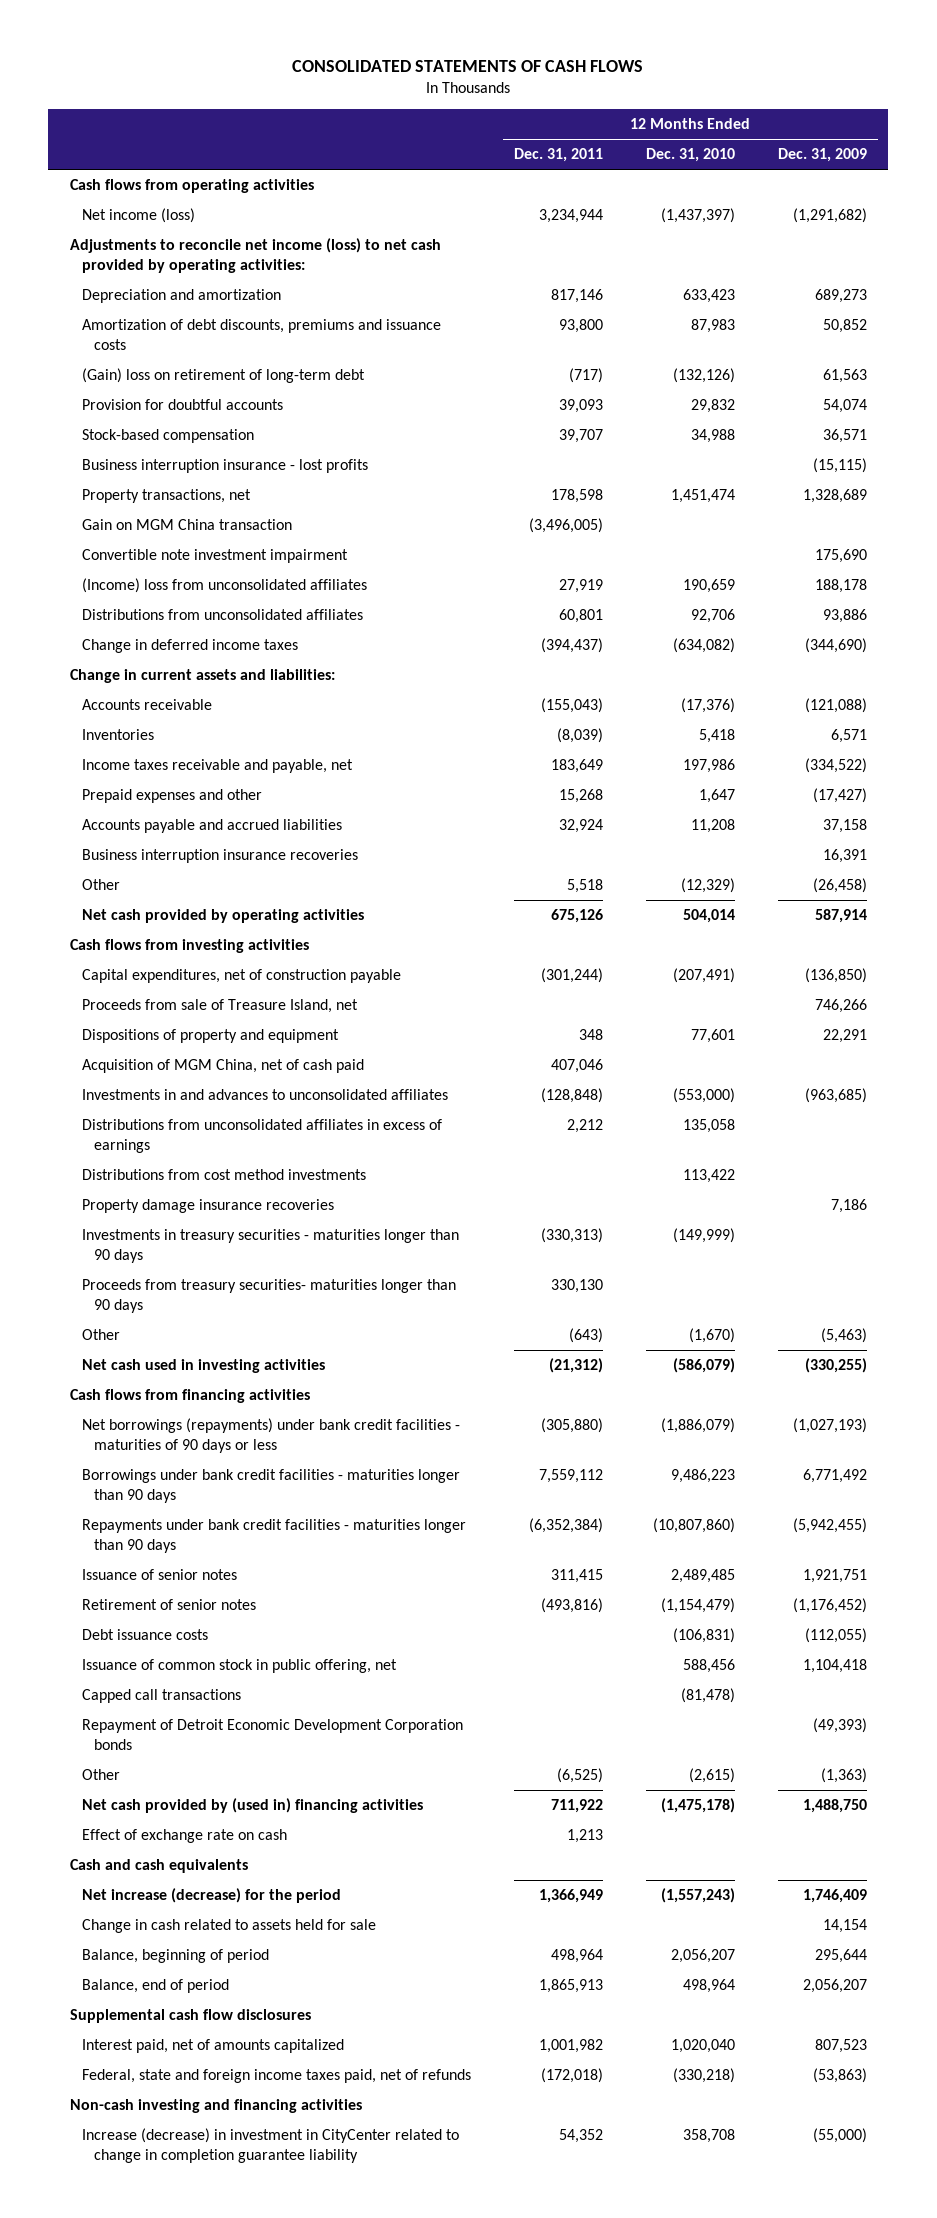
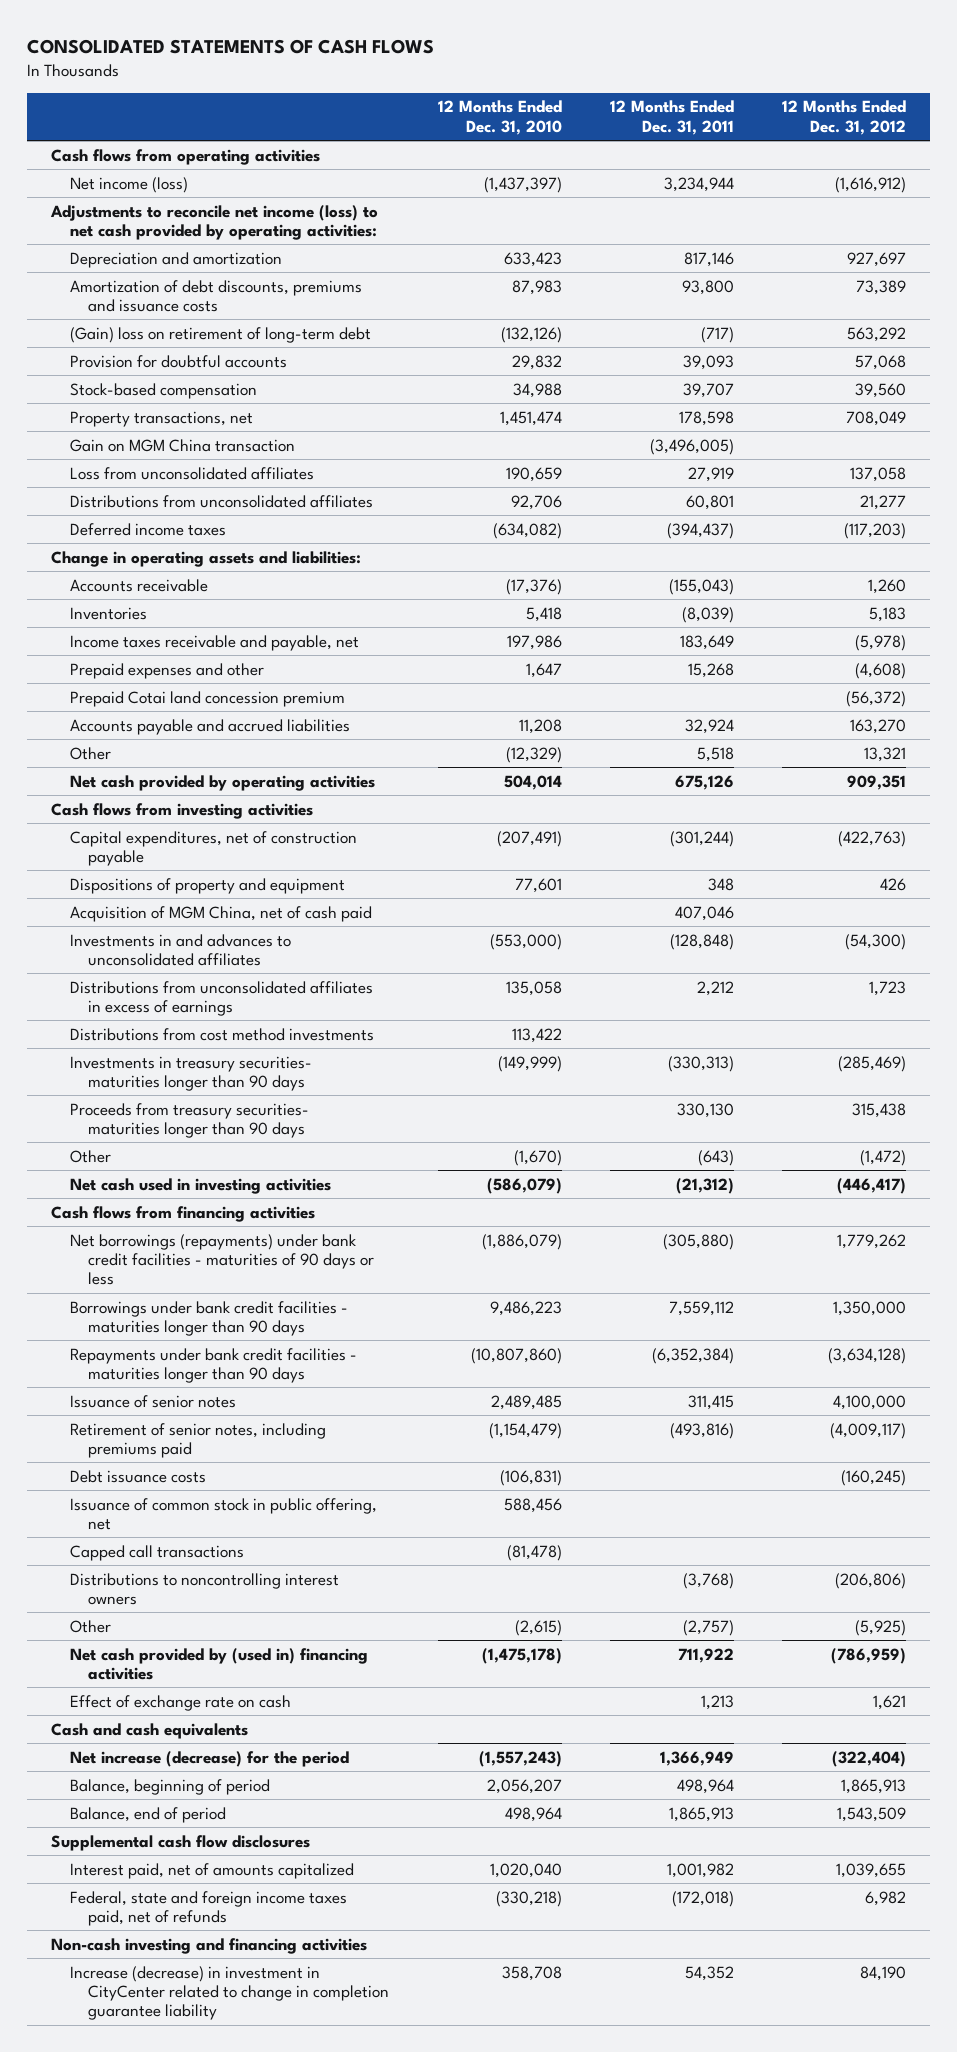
- | 12 Months Ended Dec. 31, 2011 | 12 Months Ended Dec. 31, 2010 | 12 Months Ended Dec. 31, 2009
+ | 12 Months Ended Dec. 31, 2010 | 12 Months Ended Dec. 31, 2011 | 12 Months Ended Dec. 31, 2012
- Business interruption insurance - lost profits | | | (15,115)
- Convertible note investment impairment | | | 175,690
- (Income) loss from unconsolidated affiliates | 27,919 | 190,659 | 188,178
+ Loss from unconsolidated affiliates | 190,659 | 27,919 | 137,058
- Change in deferred income taxes | (394,437) | (634,082) | (344,690)
- Change in current assets and liabilities:
+ Deferred income taxes | (634,082) | (394,437) | (117,203)
+ Change in operating assets and liabilities:
+ Prepaid Cotai land concession premium | | | (56,372)
- Business interruption insurance recoveries | | | 16,391
- Proceeds from sale of Treasure Island, net | | | 746,266
- Property damage insurance recoveries | | | 7,186
- Investments in treasury securities - maturities longer than 90 days | (330,313) | (149,999) |
+ Investments in treasury securities- maturities longer than 90 days | (149,999) | (330,313) | (285,469)
- Retirement of senior notes | (493,816) | (1,154,479) | (1,176,452)
+ Retirement of senior notes, including premiums paid | (1,154,479) | (493,816) | (4,009,117)
- Repayment of Detroit Economic Development Corporation bonds | | | (49,393)
- Other | (6,525) | (2,615) | (1,363)
+ Distributions to noncontrolling interest owners | | (3,768) | (206,806)
+ Other | (2,615) | (2,757) | (5,925)
- Change in cash related to assets held for sale | | | 14,154

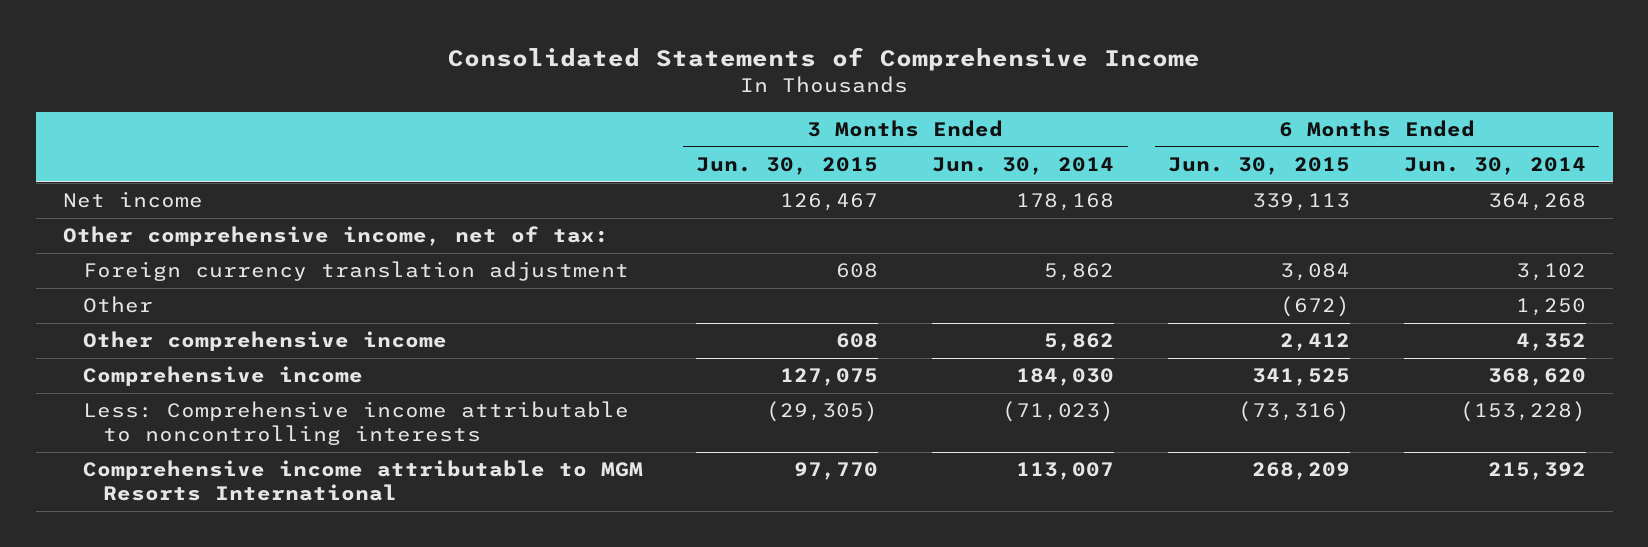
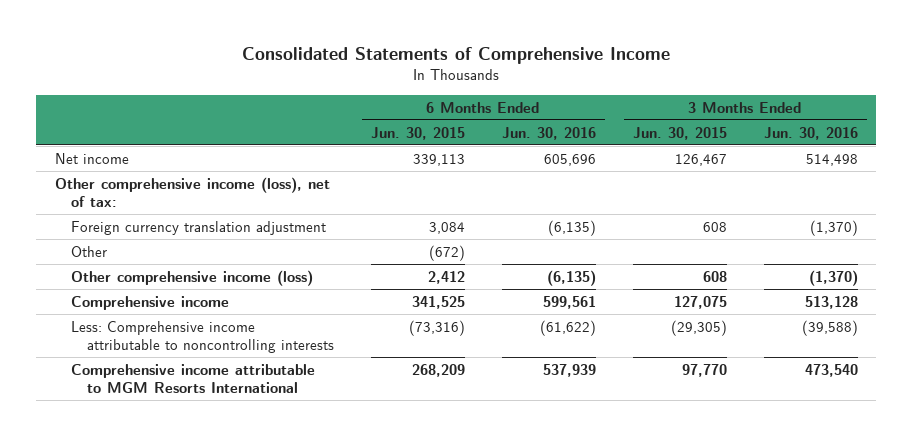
- | 3 Months Ended Jun. 30, 2015 | 3 Months Ended Jun. 30, 2014 | 6 Months Ended Jun. 30, 2015 | 6 Months Ended Jun. 30, 2014
+ | 6 Months Ended Jun. 30, 2015 | 6 Months Ended Jun. 30, 2016 | 3 Months Ended Jun. 30, 2015 | 3 Months Ended Jun. 30, 2016
- Other comprehensive income, net of tax:
+ Other comprehensive income (loss), net of tax:
- Other comprehensive income | 608 | 5,862 | 2,412 | 4,352
+ Other comprehensive income (loss) | 2,412 | (6,135) | 608 | (1,370)

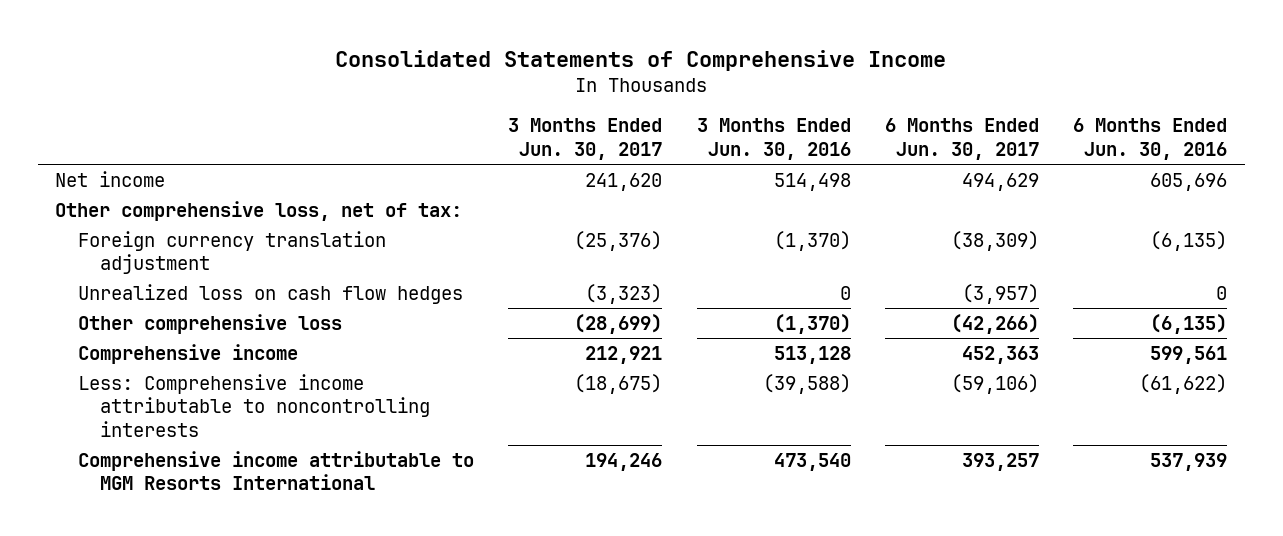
- | 6 Months Ended Jun. 30, 2015 | 6 Months Ended Jun. 30, 2016 | 3 Months Ended Jun. 30, 2015 | 3 Months Ended Jun. 30, 2016
+ | 3 Months Ended Jun. 30, 2017 | 3 Months Ended Jun. 30, 2016 | 6 Months Ended Jun. 30, 2017 | 6 Months Ended Jun. 30, 2016
- Other comprehensive income (loss), net of tax:
+ Other comprehensive loss, net of tax:
- Other | (672) | | |
- Other comprehensive income (loss) | 2,412 | (6,135) | 608 | (1,370)
+ Unrealized loss on cash flow hedges | (3,323) | 0 | (3,957) | 0
+ Other comprehensive loss | (28,699) | (1,370) | (42,266) | (6,135)

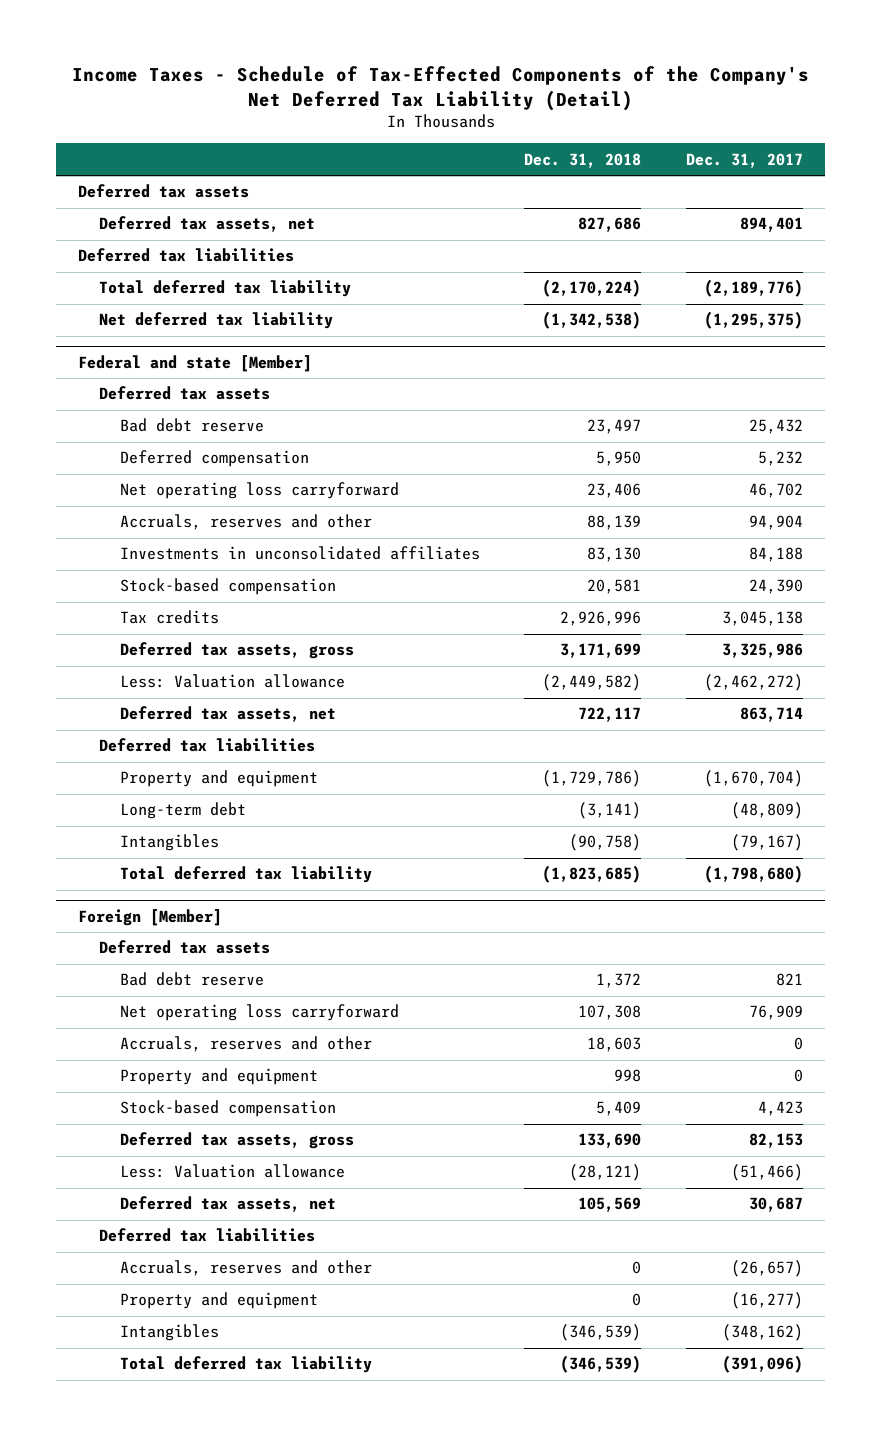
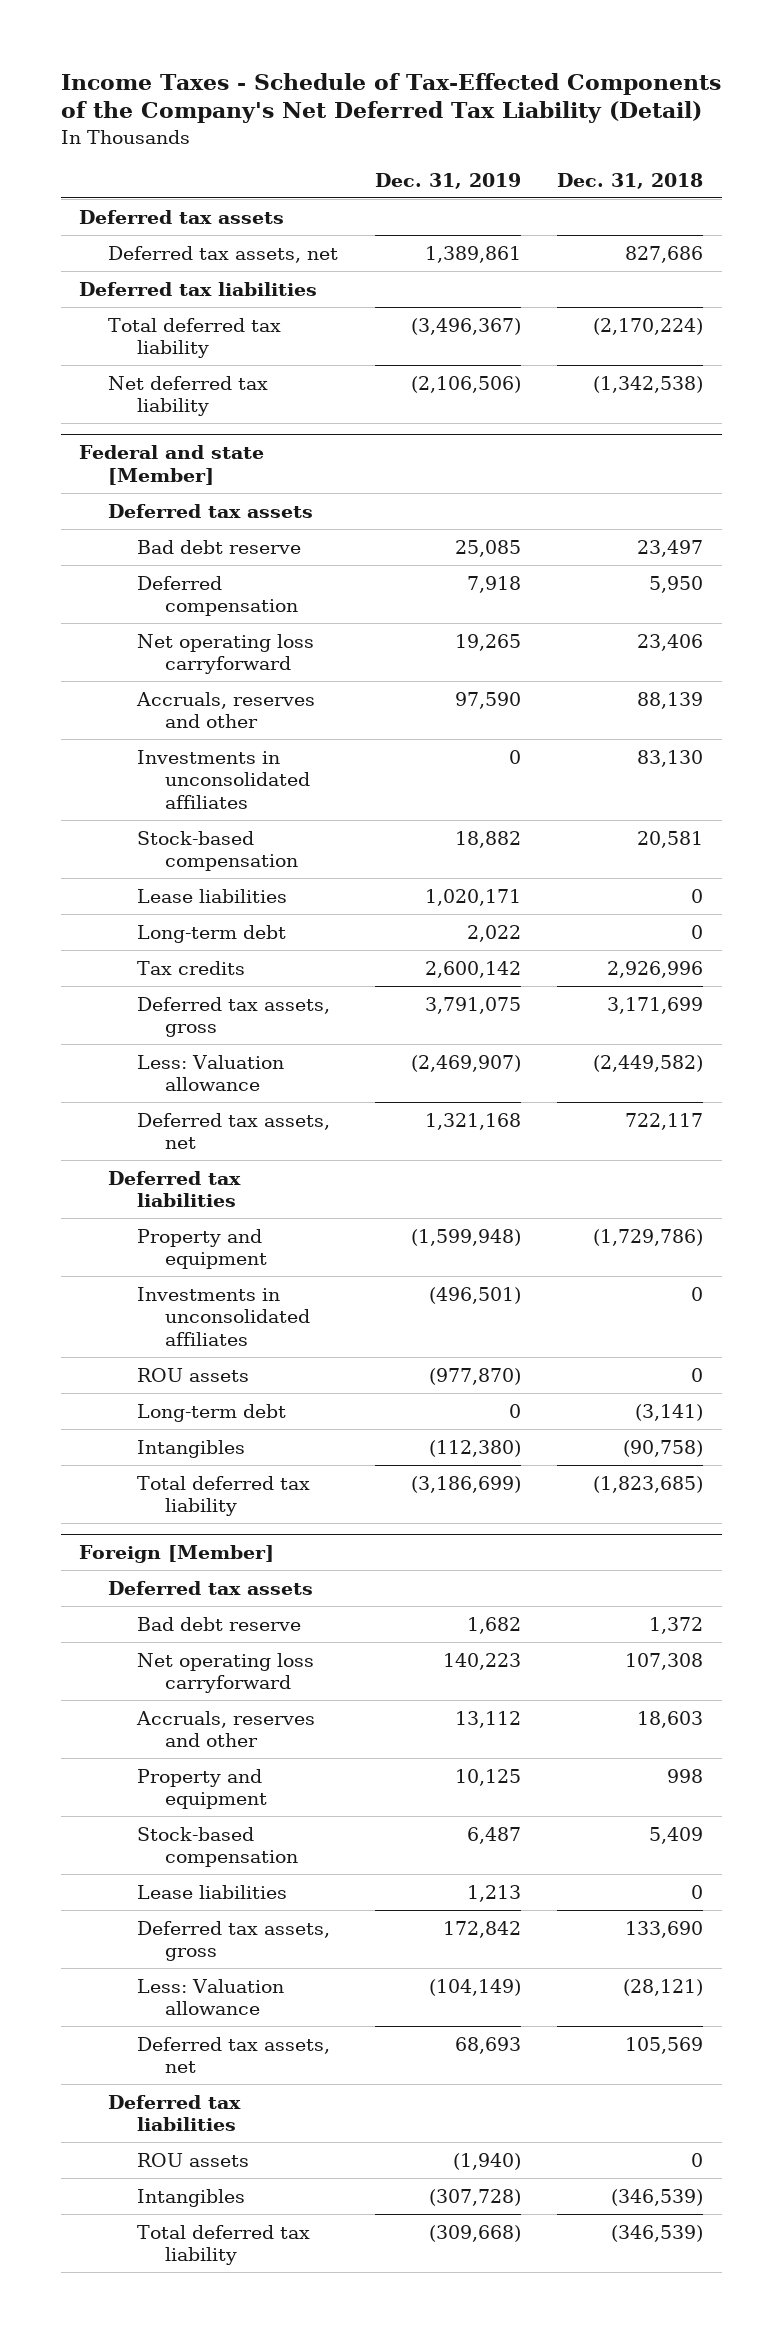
- | Dec. 31, 2018 | Dec. 31, 2017
+ | Dec. 31, 2019 | Dec. 31, 2018
@ Federal and state [Member]
+ Lease liabilities | 1,020,171 | 0
+ Long-term debt | 2,022 | 0
+ Investments in unconsolidated affiliates | (496,501) | 0
+ ROU assets | (977,870) | 0
@ Foreign [Member]
+ Lease liabilities | 1,213 | 0
- Accruals, reserves and other | 0 | (26,657)
- Property and equipment | 0 | (16,277)
+ ROU assets | (1,940) | 0

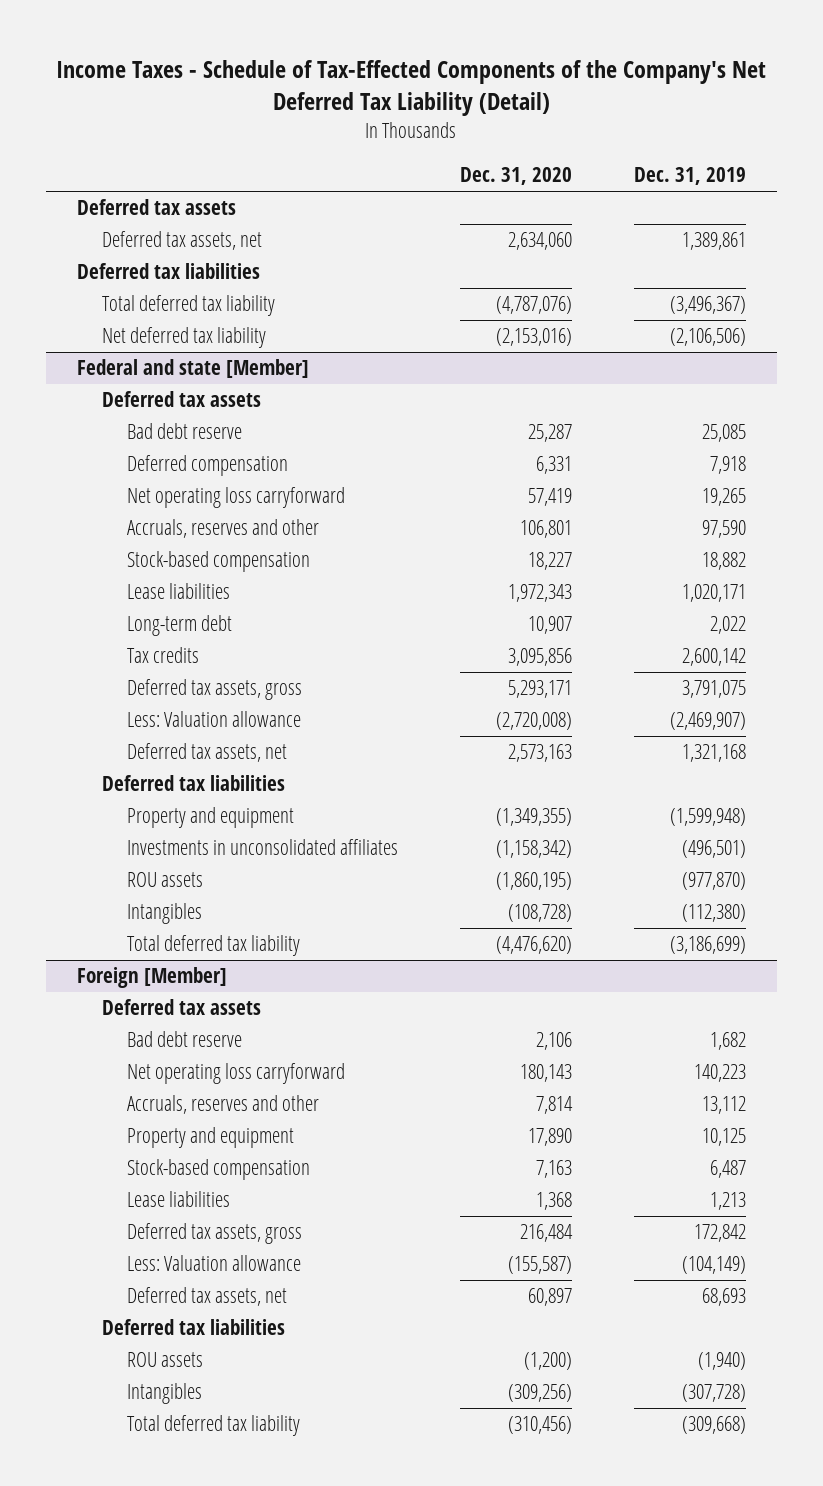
- | Dec. 31, 2019 | Dec. 31, 2018
+ | Dec. 31, 2020 | Dec. 31, 2019
@ Federal and state [Member]
- Investments in unconsolidated affiliates | 0 | 83,130
- Long-term debt | 0 | (3,141)

